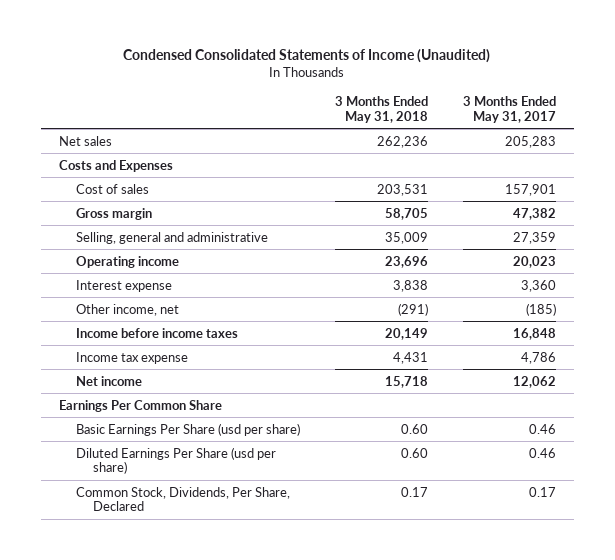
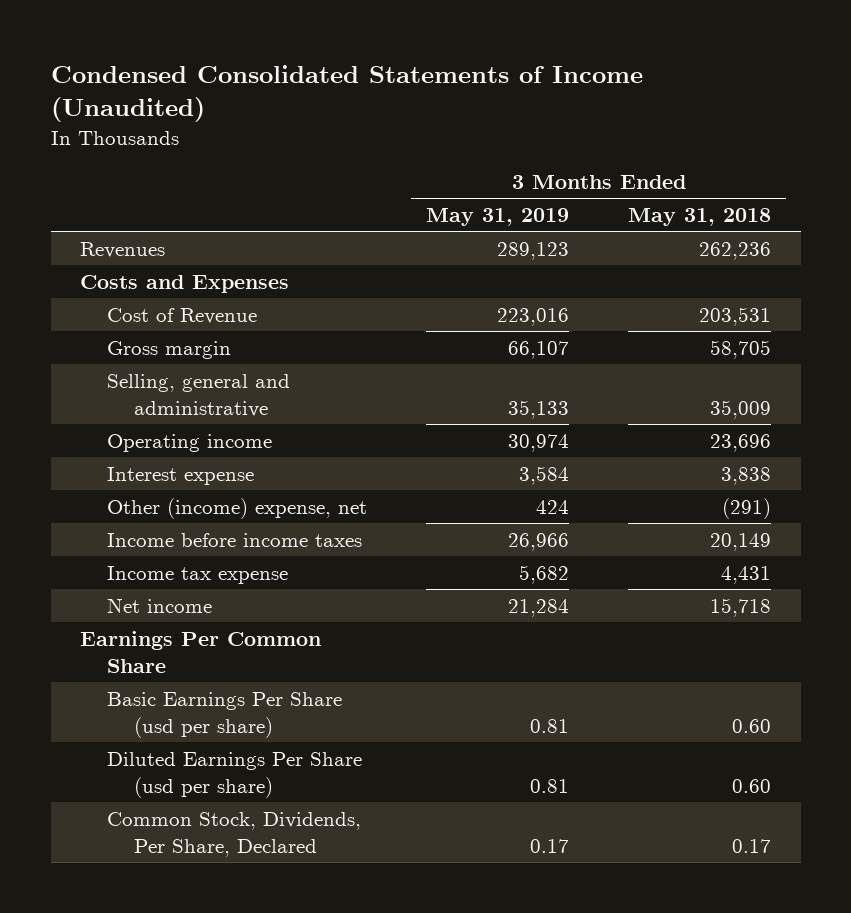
- | 3 Months Ended May 31, 2018 | 3 Months Ended May 31, 2017
+ | 3 Months Ended May 31, 2019 | 3 Months Ended May 31, 2018
- Net sales | 262,236 | 205,283
+ Revenues | 289,123 | 262,236
- Cost of sales | 203,531 | 157,901
+ Cost of Revenue | 223,016 | 203,531
- Other income, net | (291) | (185)
+ Other (income) expense, net | 424 | (291)

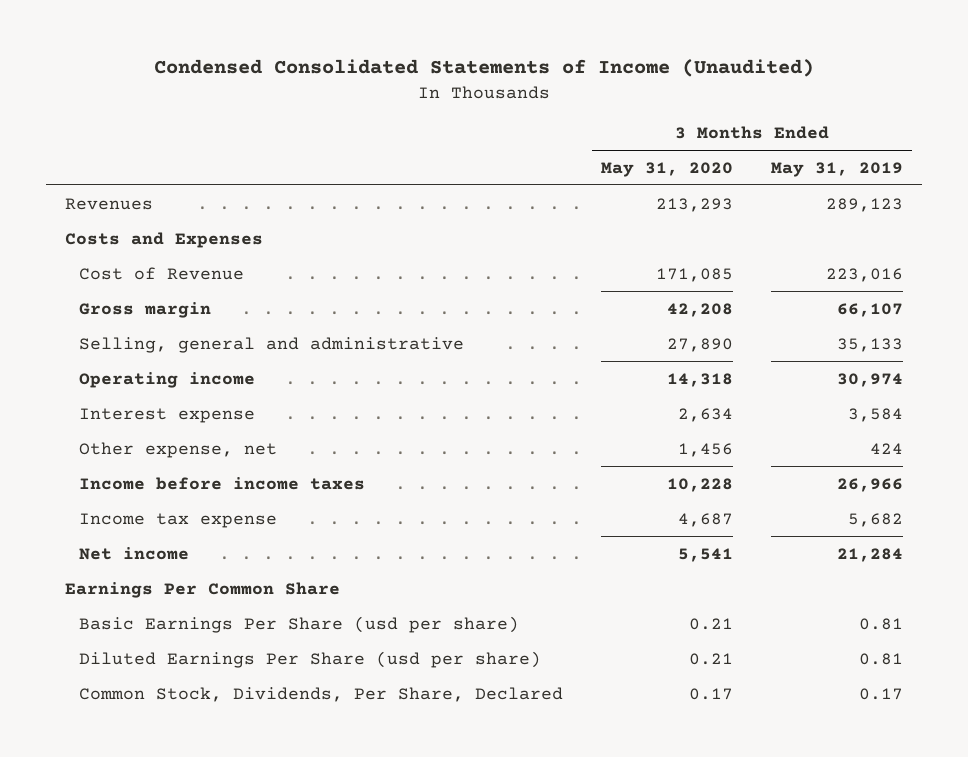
- | 3 Months Ended May 31, 2019 | 3 Months Ended May 31, 2018
+ | 3 Months Ended May 31, 2020 | 3 Months Ended May 31, 2019
- Other (income) expense, net | 424 | (291)
+ Other expense, net | 1,456 | 424

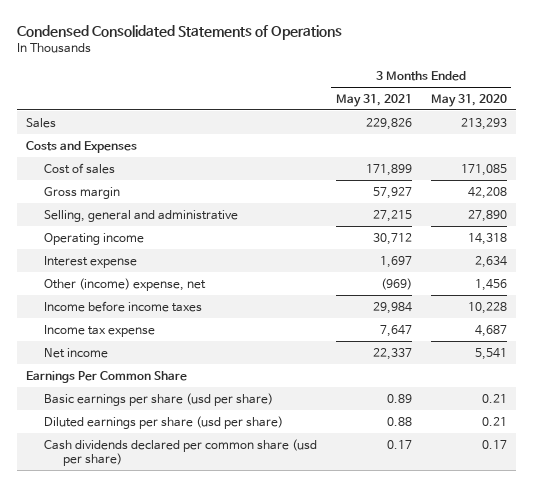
- Condensed Consolidated Statements of Income (Unaudited)
+ Condensed Consolidated Statements of Operations
- | 3 Months Ended May 31, 2020 | 3 Months Ended May 31, 2019
+ | 3 Months Ended May 31, 2021 | 3 Months Ended May 31, 2020
- Revenues | 213,293 | 289,123
+ Sales | 229,826 | 213,293
- Cost of Revenue | 171,085 | 223,016
+ Cost of sales | 171,899 | 171,085
- Other expense, net | 1,456 | 424
+ Other (income) expense, net | (969) | 1,456
- Basic Earnings Per Share (usd per share) | 0.21 | 0.81
- Diluted Earnings Per Share (usd per share) | 0.21 | 0.81
- Common Stock, Dividends, Per Share, Declared | 0.17 | 0.17
+ Basic earnings per share (usd per share) | 0.89 | 0.21
+ Diluted earnings per share (usd per share) | 0.88 | 0.21
+ Cash dividends declared per common share (usd per share) | 0.17 | 0.17

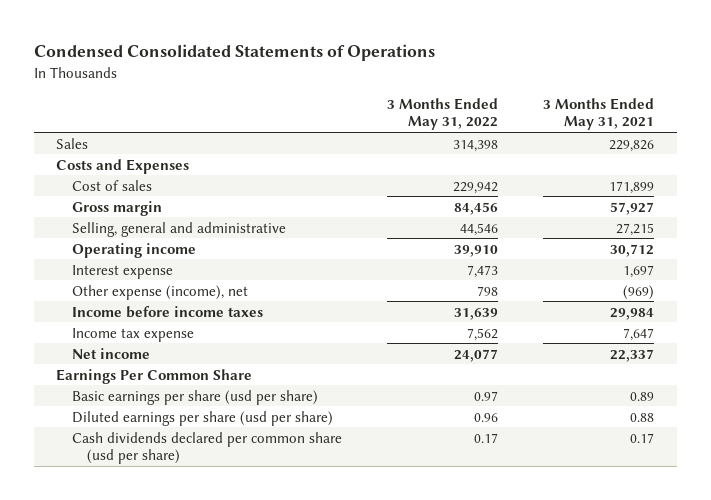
- | 3 Months Ended May 31, 2021 | 3 Months Ended May 31, 2020
+ | 3 Months Ended May 31, 2022 | 3 Months Ended May 31, 2021
- Other (income) expense, net | (969) | 1,456
+ Other expense (income), net | 798 | (969)

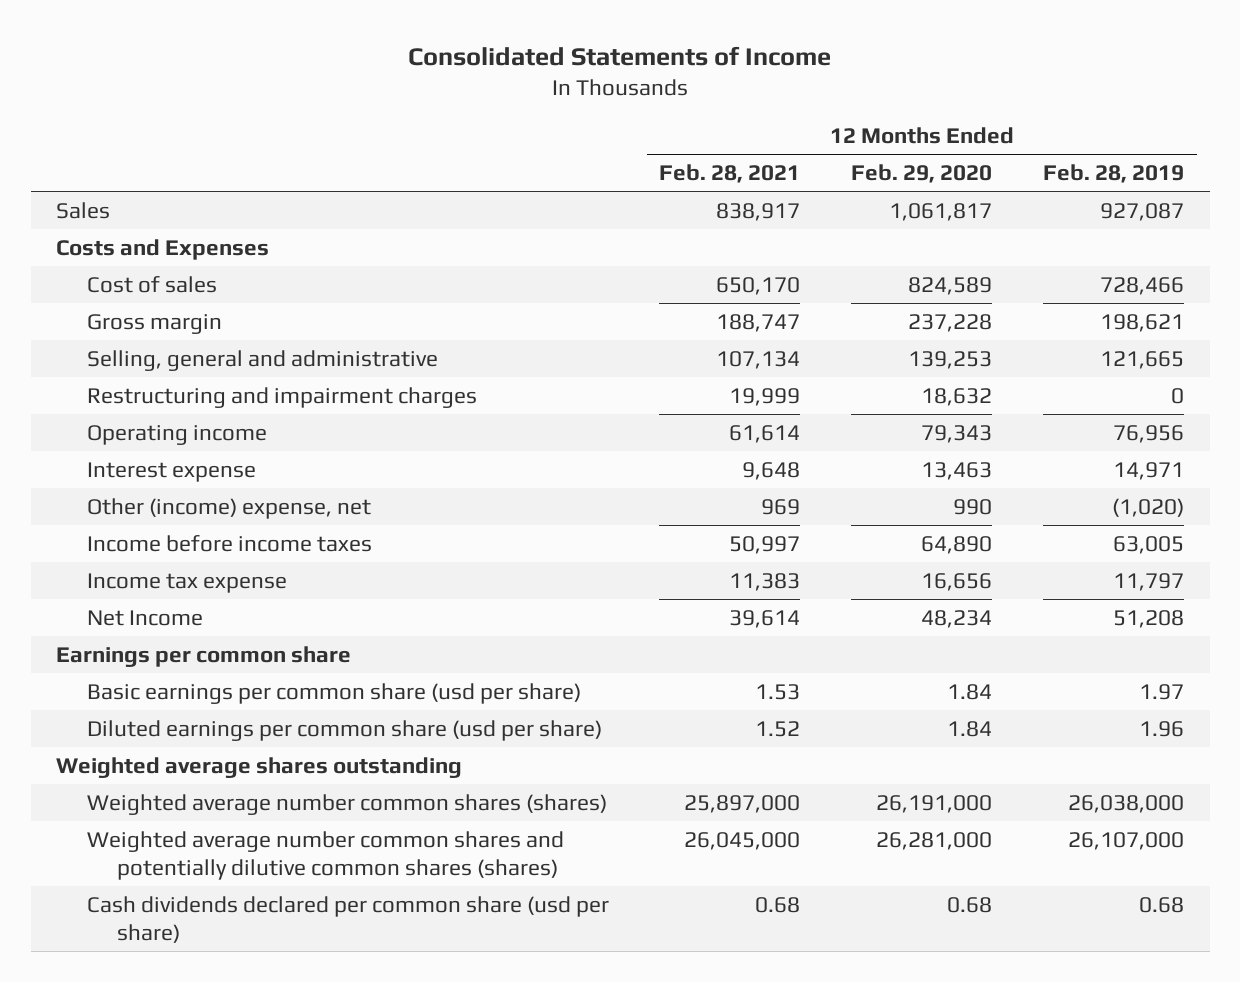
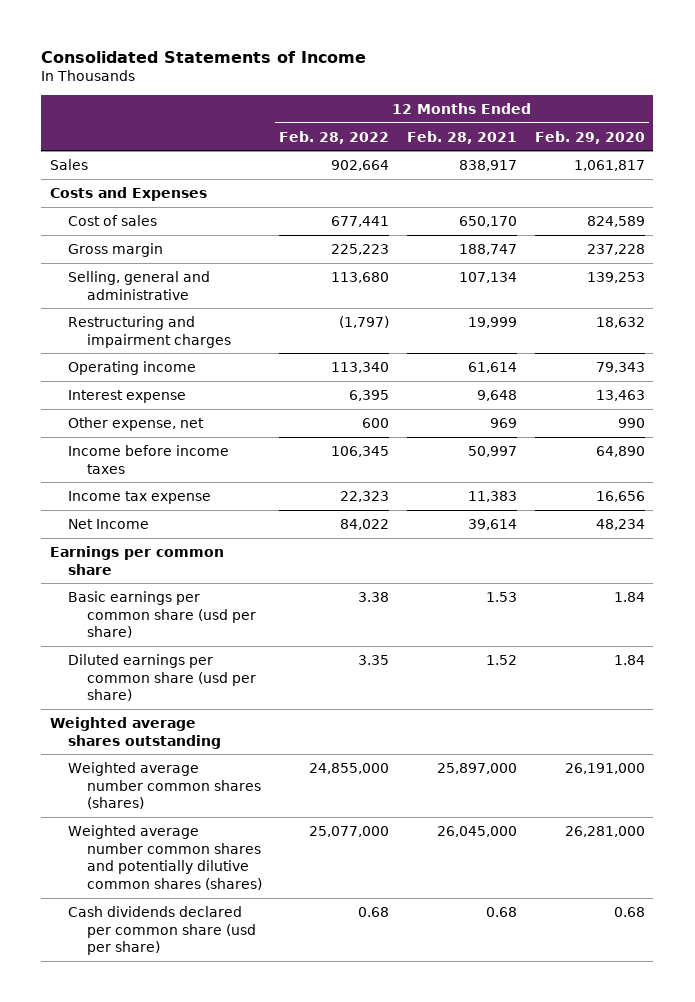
- | 12 Months Ended Feb. 28, 2021 | 12 Months Ended Feb. 29, 2020 | 12 Months Ended Feb. 28, 2019
+ | 12 Months Ended Feb. 28, 2022 | 12 Months Ended Feb. 28, 2021 | 12 Months Ended Feb. 29, 2020
- Other (income) expense, net | 969 | 990 | (1,020)
+ Other expense, net | 600 | 969 | 990

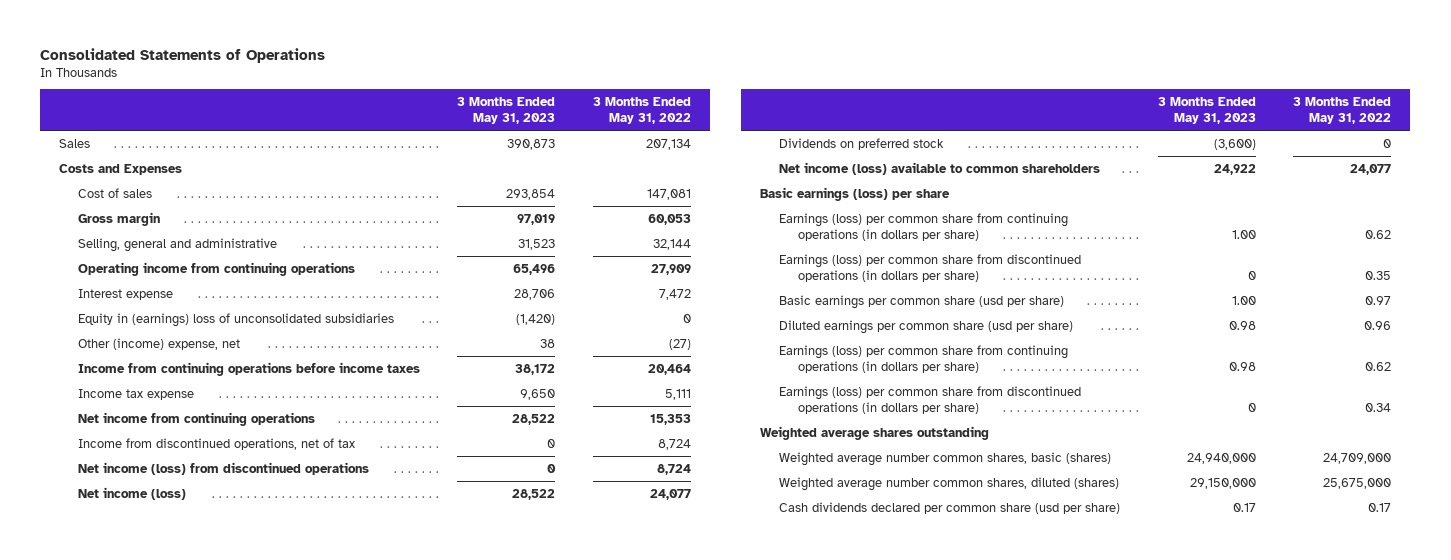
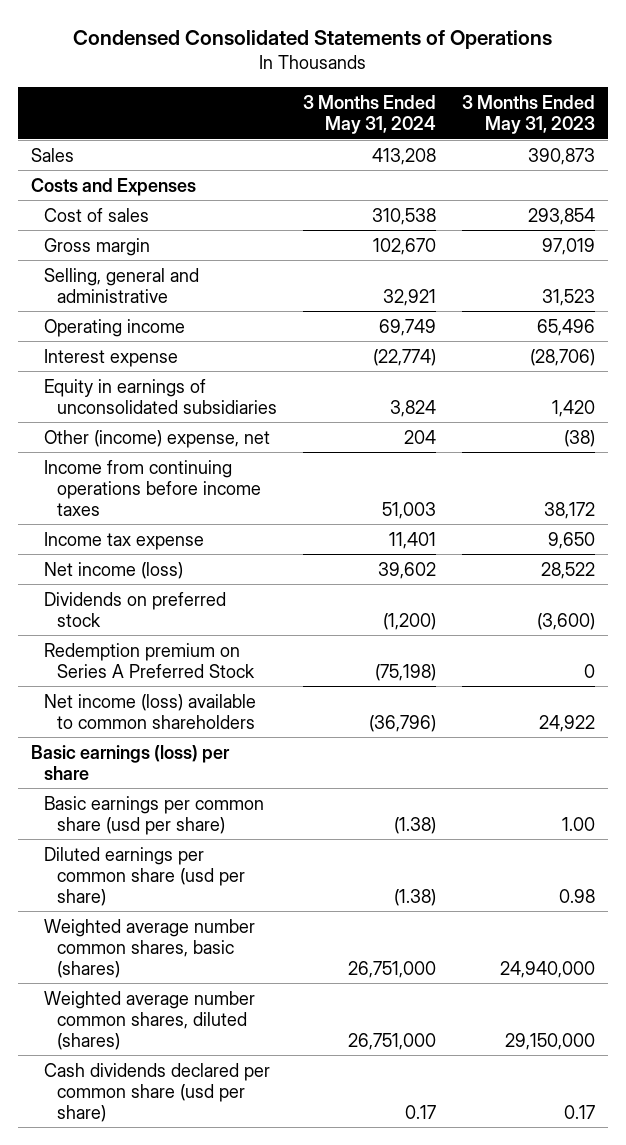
- Consolidated Statements of Operations
+ Condensed Consolidated Statements of Operations
- | 3 Months Ended May 31, 2023 | 3 Months Ended May 31, 2022
+ | 3 Months Ended May 31, 2024 | 3 Months Ended May 31, 2023
- Operating income from continuing operations | 65,496 | 27,909
- Interest expense | 28,706 | 7,472
- Equity in (earnings) loss of unconsolidated subsidiaries | (1,420) | 0
- Other (income) expense, net | 38 | (27)
+ Operating income | 69,749 | 65,496
+ Interest expense | (22,774) | (28,706)
+ Equity in earnings of unconsolidated subsidiaries | 3,824 | 1,420
+ Other (income) expense, net | 204 | (38)
- Net income from continuing operations | 28,522 | 15,353
- Income from discontinued operations, net of tax | 0 | 8,724
- Net income (loss) from discontinued operations | 0 | 8,724
+ Redemption premium on Series A Preferred Stock | (75,198) | 0
- Earnings (loss) per common share from continuing operations (in dollars per share) | 1.00 | 0.62
- Earnings (loss) per common share from discontinued operations (in dollars per share) | 0 | 0.35
- Earnings (loss) per common share from continuing operations (in dollars per share) | 0.98 | 0.62
- Earnings (loss) per common share from discontinued operations (in dollars per share) | 0 | 0.34
- Weighted average shares outstanding

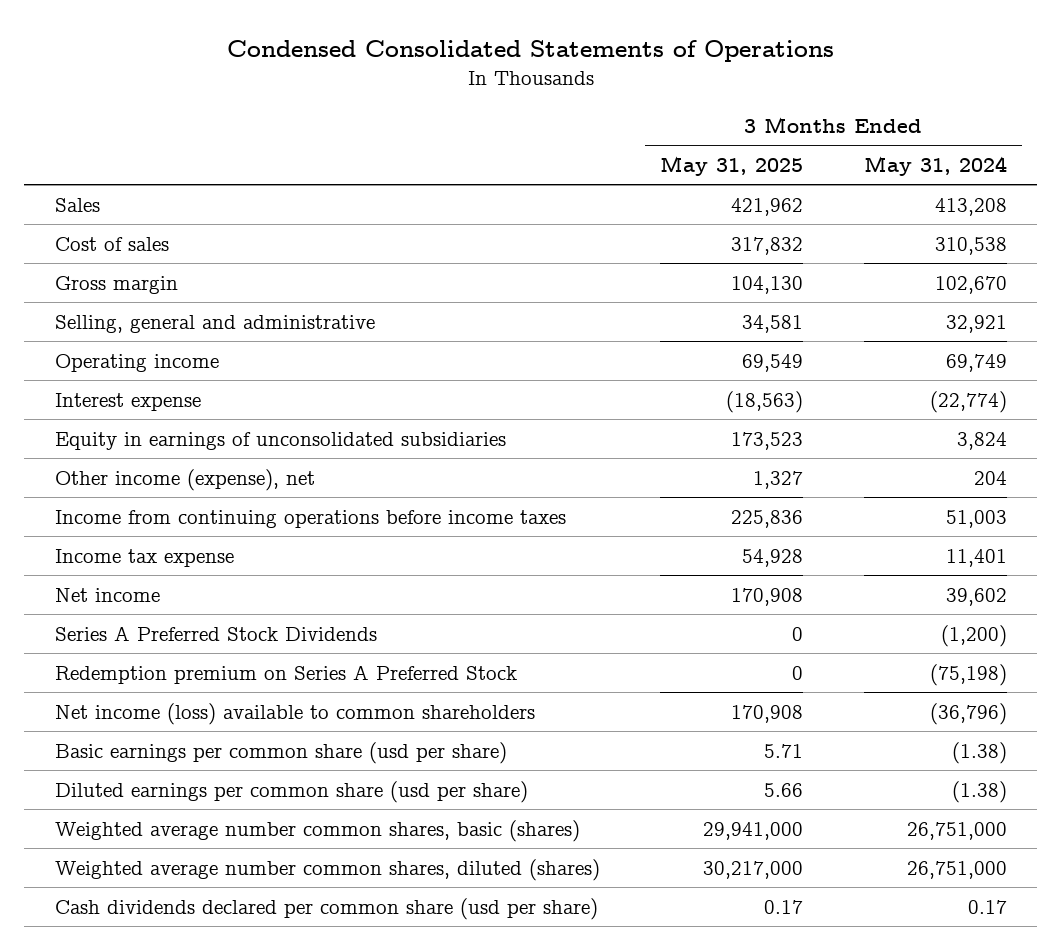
- | 3 Months Ended May 31, 2024 | 3 Months Ended May 31, 2023
+ | 3 Months Ended May 31, 2025 | 3 Months Ended May 31, 2024
- Costs and Expenses
- Other (income) expense, net | 204 | (38)
+ Other income (expense), net | 1,327 | 204
- Net income (loss) | 39,602 | 28,522
- Dividends on preferred stock | (1,200) | (3,600)
+ Net income | 170,908 | 39,602
+ Series A Preferred Stock Dividends | 0 | (1,200)
- Basic earnings (loss) per share

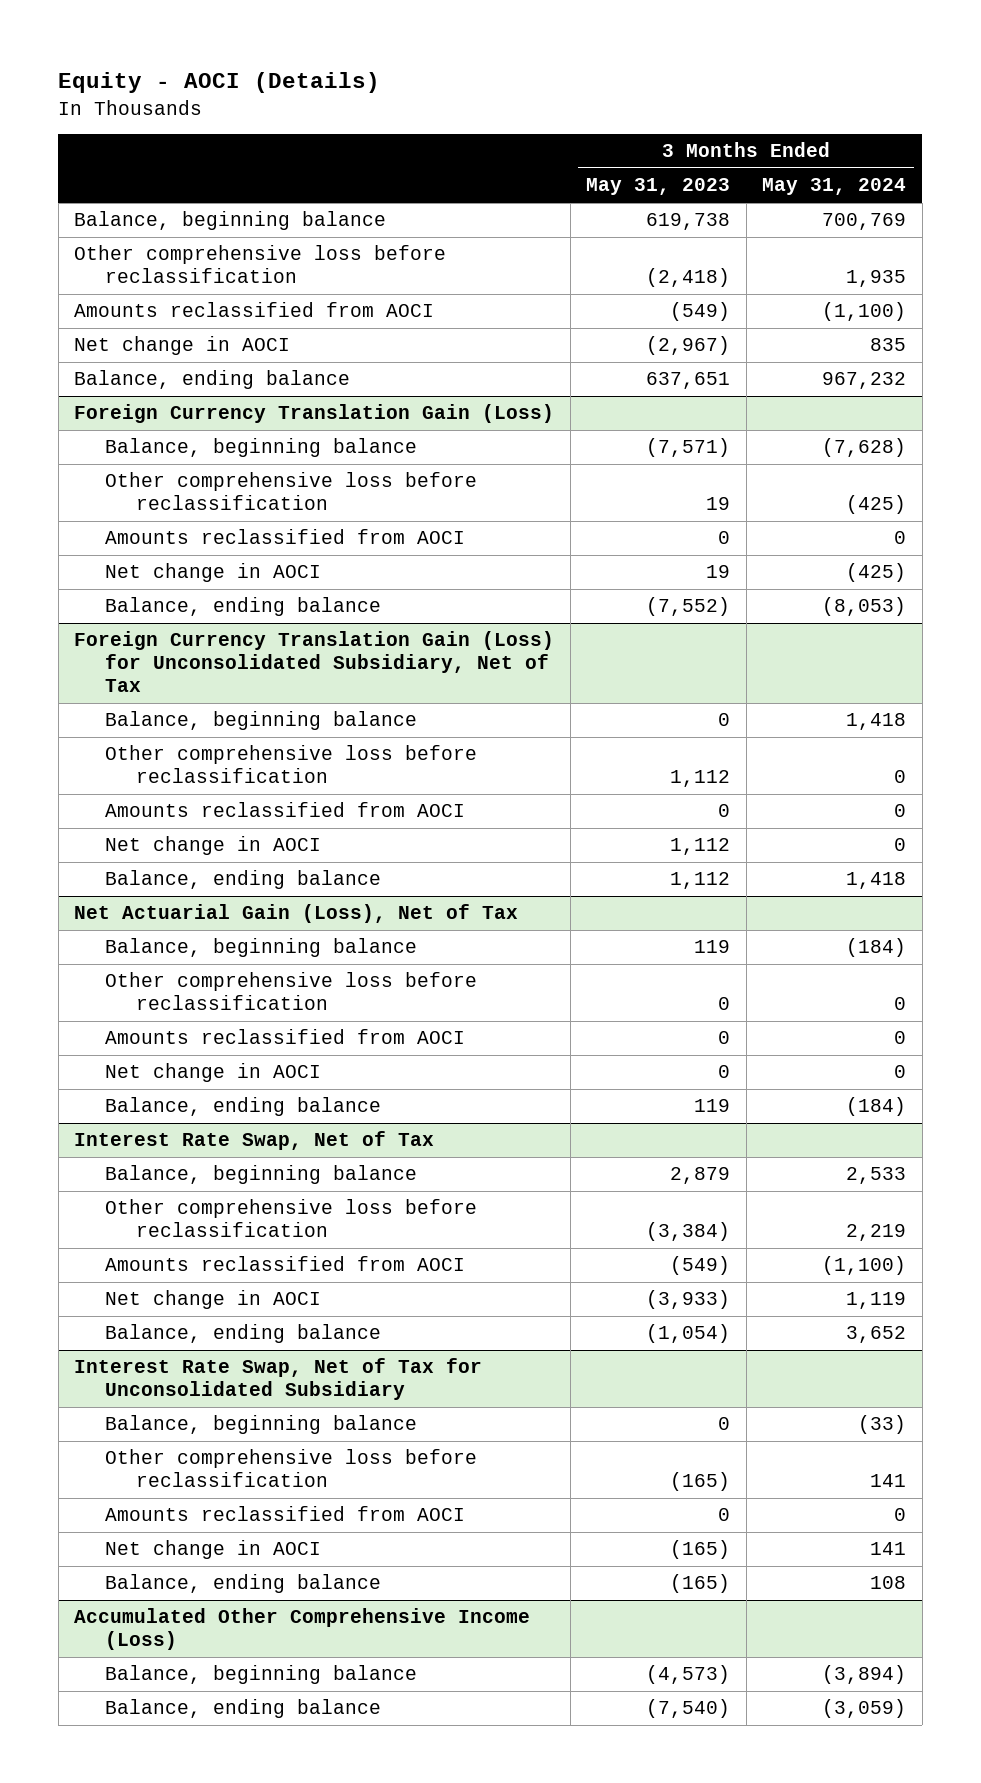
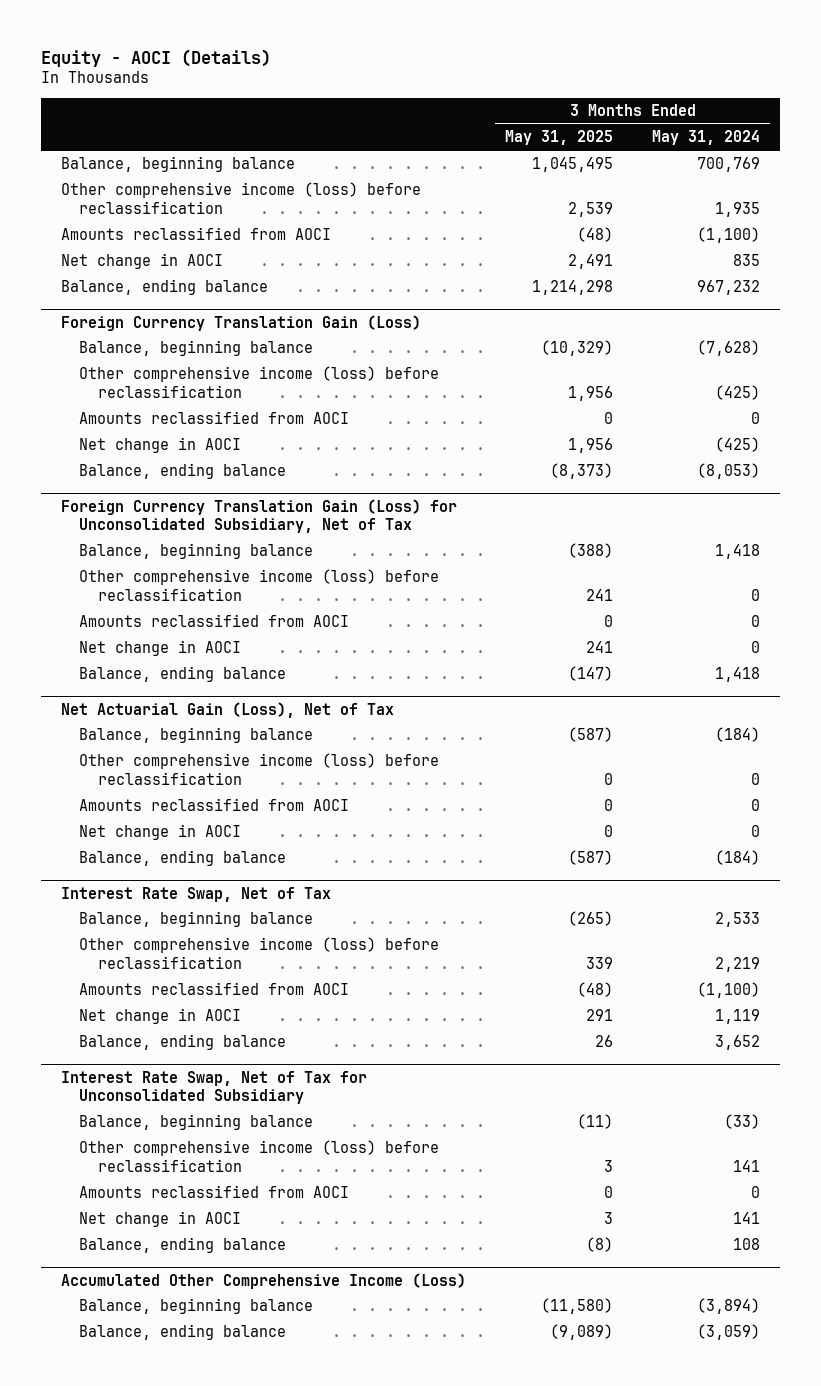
- | 3 Months Ended May 31, 2023 | 3 Months Ended May 31, 2024
+ | 3 Months Ended May 31, 2025 | 3 Months Ended May 31, 2024
- Other comprehensive loss before reclassification | (2,418) | 1,935
+ Other comprehensive income (loss) before reclassification | 2,539 | 1,935
@ Foreign Currency Translation Gain (Loss)
- Other comprehensive loss before reclassification | 19 | (425)
+ Other comprehensive income (loss) before reclassification | 1,956 | (425)
@ Foreign Currency Translation Gain (Loss) for Unconsolidated Subsidiary, Net of Tax
- Other comprehensive loss before reclassification | 1,112 | 0
+ Other comprehensive income (loss) before reclassification | 241 | 0
@ Net Actuarial Gain (Loss), Net of Tax
- Other comprehensive loss before reclassification | 0 | 0
+ Other comprehensive income (loss) before reclassification | 0 | 0
@ Interest Rate Swap, Net of Tax
- Other comprehensive loss before reclassification | (3,384) | 2,219
+ Other comprehensive income (loss) before reclassification | 339 | 2,219
@ Interest Rate Swap, Net of Tax for Unconsolidated Subsidiary
- Other comprehensive loss before reclassification | (165) | 141
+ Other comprehensive income (loss) before reclassification | 3 | 141

